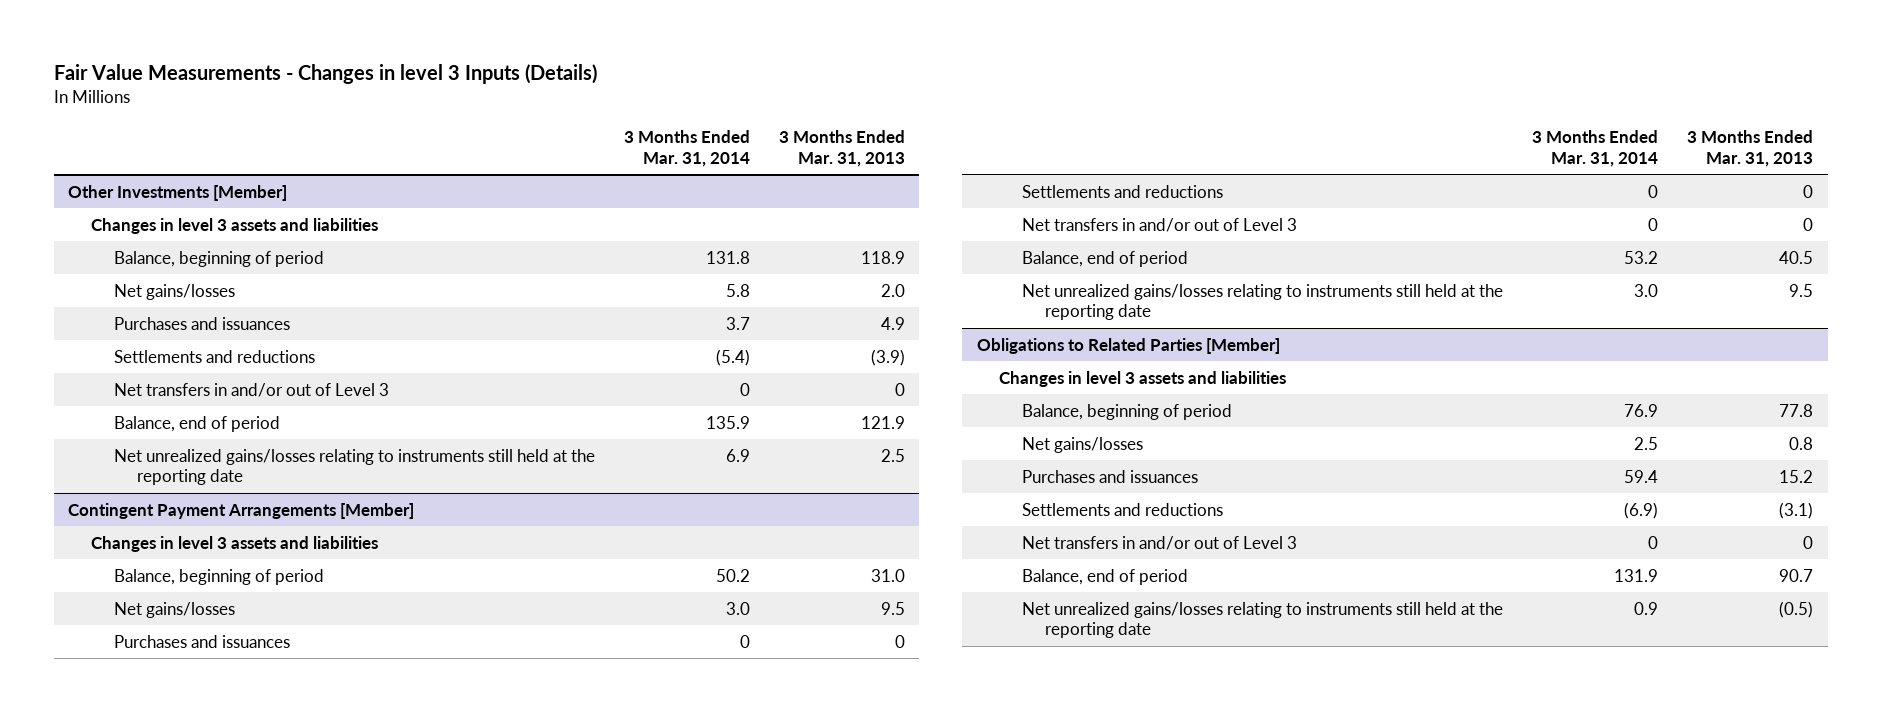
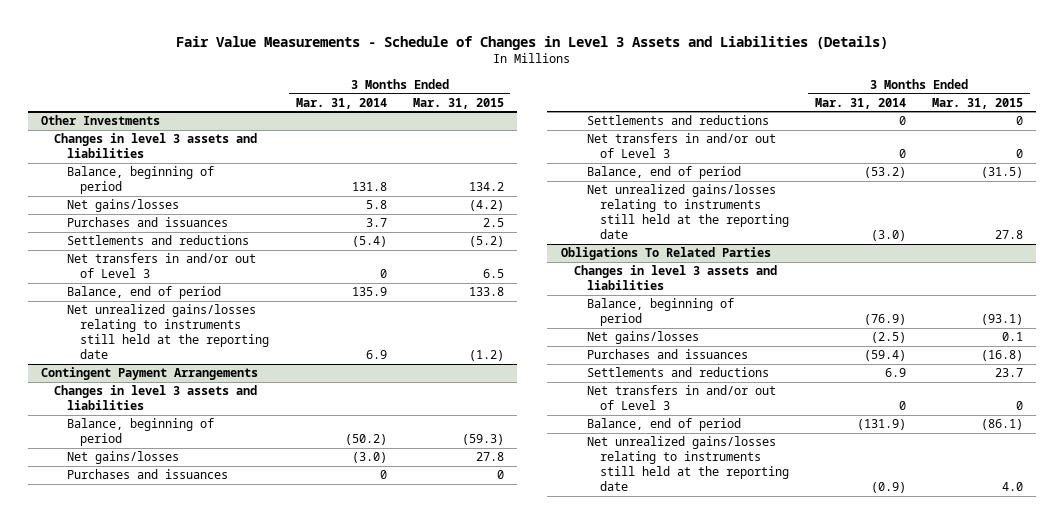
- Fair Value Measurements - Changes in level 3 Inputs (Details)
+ Fair Value Measurements - Schedule of Changes in Level 3 Assets and Liabilities (Details)
- | 3 Months Ended Mar. 31, 2014 | 3 Months Ended Mar. 31, 2013
+ | 3 Months Ended Mar. 31, 2014 | 3 Months Ended Mar. 31, 2015
- Other Investments [Member]
+ Other Investments
- Contingent Payment Arrangements [Member]
+ Contingent Payment Arrangements
- Balance, beginning of period | 50.2 | 31.0
- Net gains/losses | 3.0 | 9.5
+ Balance, beginning of period | (50.2) | (59.3)
+ Net gains/losses | (3.0) | 27.8
- Balance, end of period | 53.2 | 40.5
- Net unrealized gains/losses relating to instruments still held at the reporting date | 3.0 | 9.5
- Obligations to Related Parties [Member]
+ Balance, end of period | (53.2) | (31.5)
+ Net unrealized gains/losses relating to instruments still held at the reporting date | (3.0) | 27.8
+ Obligations To Related Parties
- Balance, beginning of period | 76.9 | 77.8
- Net gains/losses | 2.5 | 0.8
- Purchases and issuances | 59.4 | 15.2
- Settlements and reductions | (6.9) | (3.1)
+ Balance, beginning of period | (76.9) | (93.1)
+ Net gains/losses | (2.5) | 0.1
+ Purchases and issuances | (59.4) | (16.8)
+ Settlements and reductions | 6.9 | 23.7
- Balance, end of period | 131.9 | 90.7
- Net unrealized gains/losses relating to instruments still held at the reporting date | 0.9 | (0.5)
+ Balance, end of period | (131.9) | (86.1)
+ Net unrealized gains/losses relating to instruments still held at the reporting date | (0.9) | 4.0

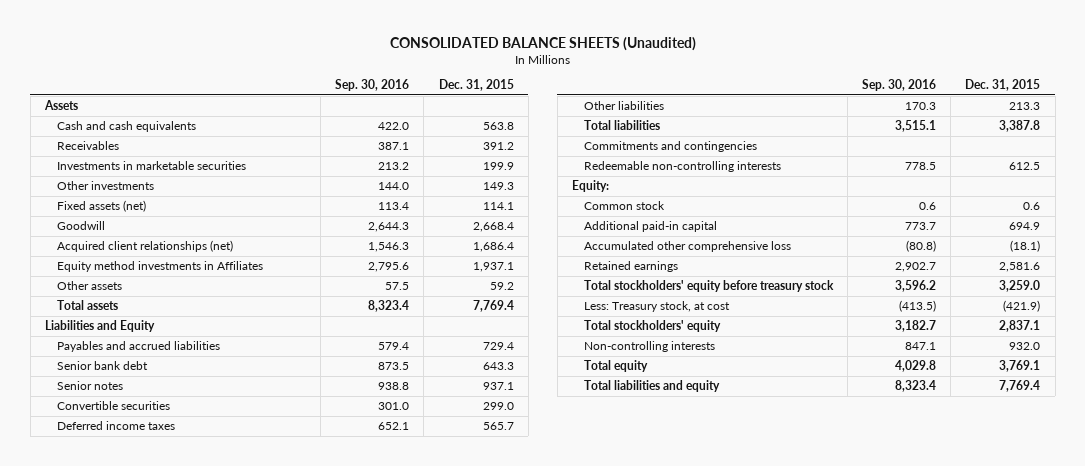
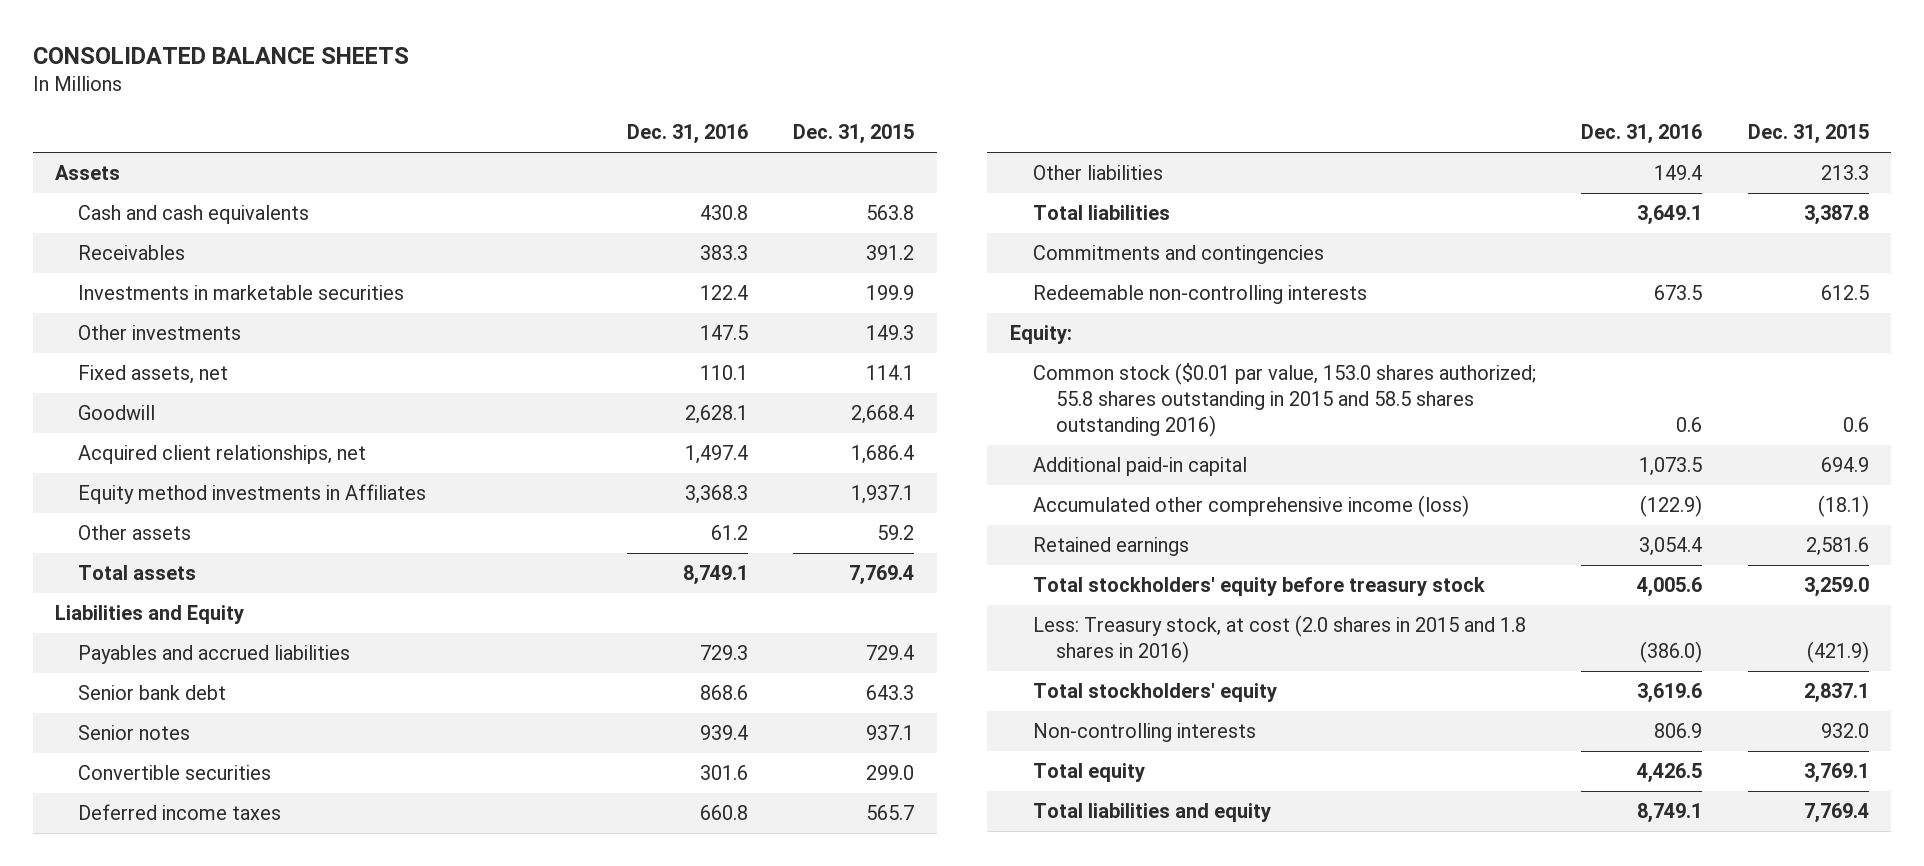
- CONSOLIDATED BALANCE SHEETS (Unaudited)
+ CONSOLIDATED BALANCE SHEETS
- | Sep. 30, 2016 | Dec. 31, 2015
+ | Dec. 31, 2016 | Dec. 31, 2015
- Fixed assets (net) | 113.4 | 114.1
+ Fixed assets, net | 110.1 | 114.1
- Acquired client relationships (net) | 1,546.3 | 1,686.4
+ Acquired client relationships, net | 1,497.4 | 1,686.4
- Common stock | 0.6 | 0.6
+ Common stock ($0.01 par value, 153.0 shares authorized; 55.8 shares outstanding in 2015 and 58.5 shares outstanding 2016) | 0.6 | 0.6
- Accumulated other comprehensive loss | (80.8) | (18.1)
+ Accumulated other comprehensive income (loss) | (122.9) | (18.1)
- Less: Treasury stock, at cost | (413.5) | (421.9)
+ Less: Treasury stock, at cost (2.0 shares in 2015 and 1.8 shares in 2016) | (386.0) | (421.9)

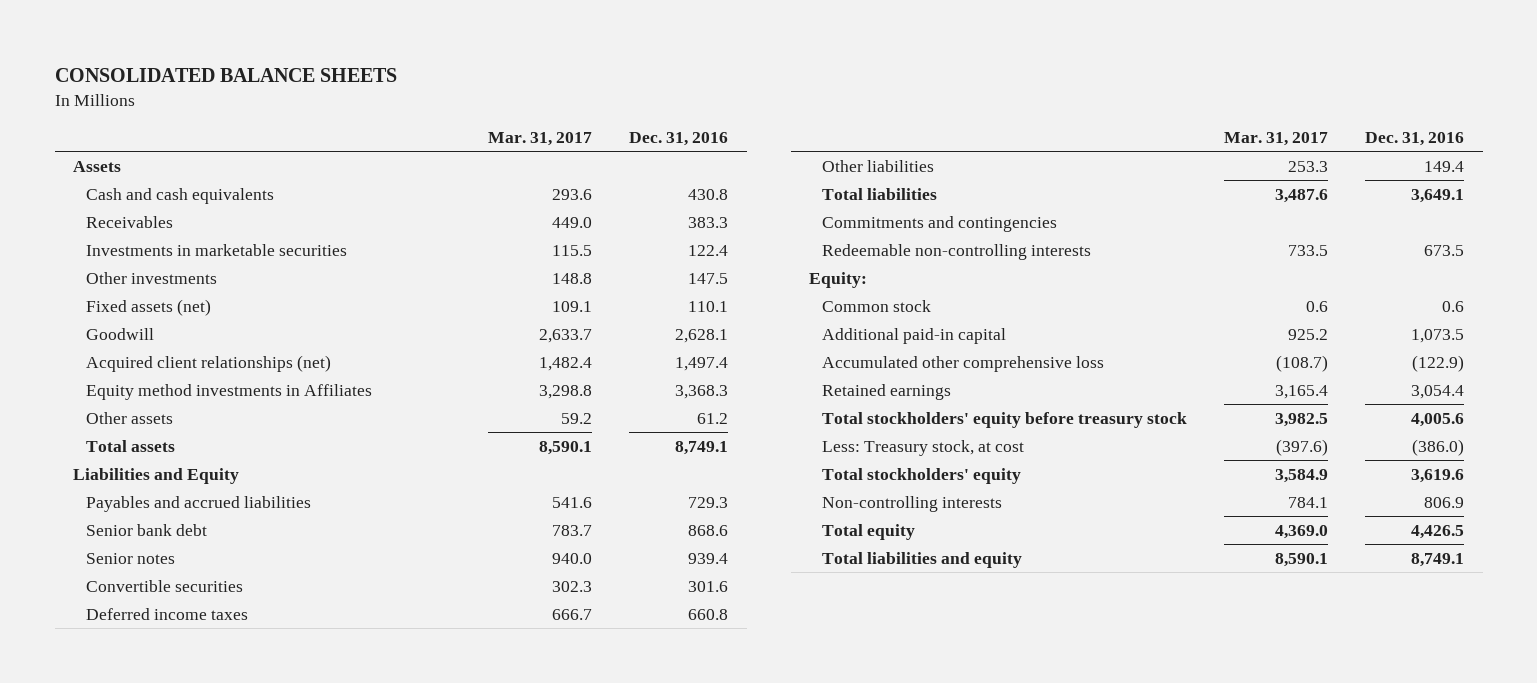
- | Dec. 31, 2016 | Dec. 31, 2015
+ | Mar. 31, 2017 | Dec. 31, 2016
- Fixed assets, net | 110.1 | 114.1
+ Fixed assets (net) | 109.1 | 110.1
- Acquired client relationships, net | 1,497.4 | 1,686.4
+ Acquired client relationships (net) | 1,482.4 | 1,497.4
- Common stock ($0.01 par value, 153.0 shares authorized; 55.8 shares outstanding in 2015 and 58.5 shares outstanding 2016) | 0.6 | 0.6
+ Common stock | 0.6 | 0.6
- Accumulated other comprehensive income (loss) | (122.9) | (18.1)
+ Accumulated other comprehensive loss | (108.7) | (122.9)
- Less: Treasury stock, at cost (2.0 shares in 2015 and 1.8 shares in 2016) | (386.0) | (421.9)
+ Less: Treasury stock, at cost | (397.6) | (386.0)

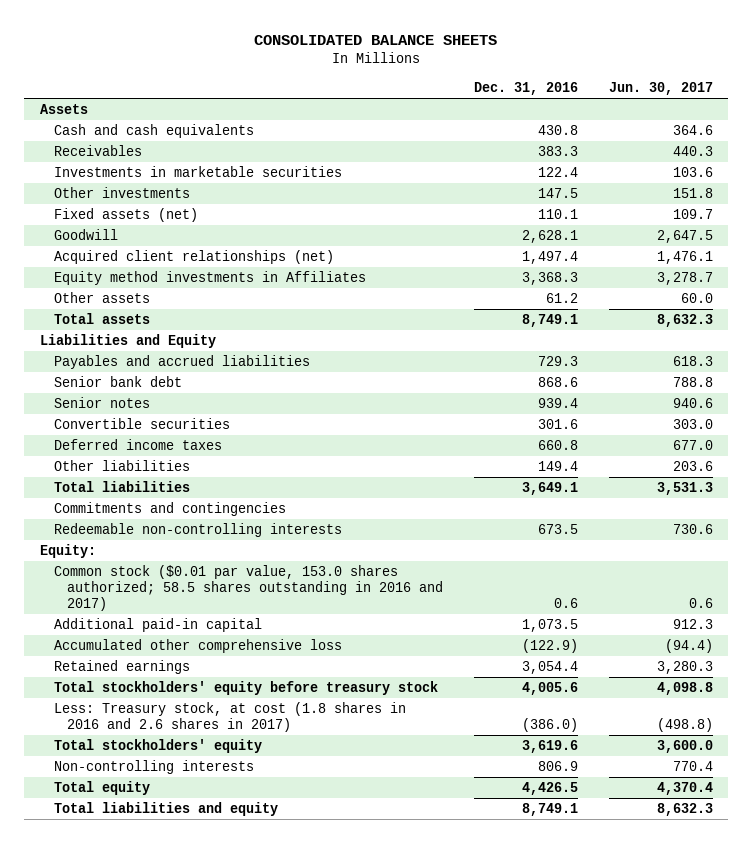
- | Mar. 31, 2017 | Dec. 31, 2016
+ | Dec. 31, 2016 | Jun. 30, 2017
- Common stock | 0.6 | 0.6
+ Common stock ($0.01 par value, 153.0 shares authorized; 58.5 shares outstanding in 2016 and 2017) | 0.6 | 0.6
- Less: Treasury stock, at cost | (397.6) | (386.0)
+ Less: Treasury stock, at cost (1.8 shares in 2016 and 2.6 shares in 2017) | (386.0) | (498.8)

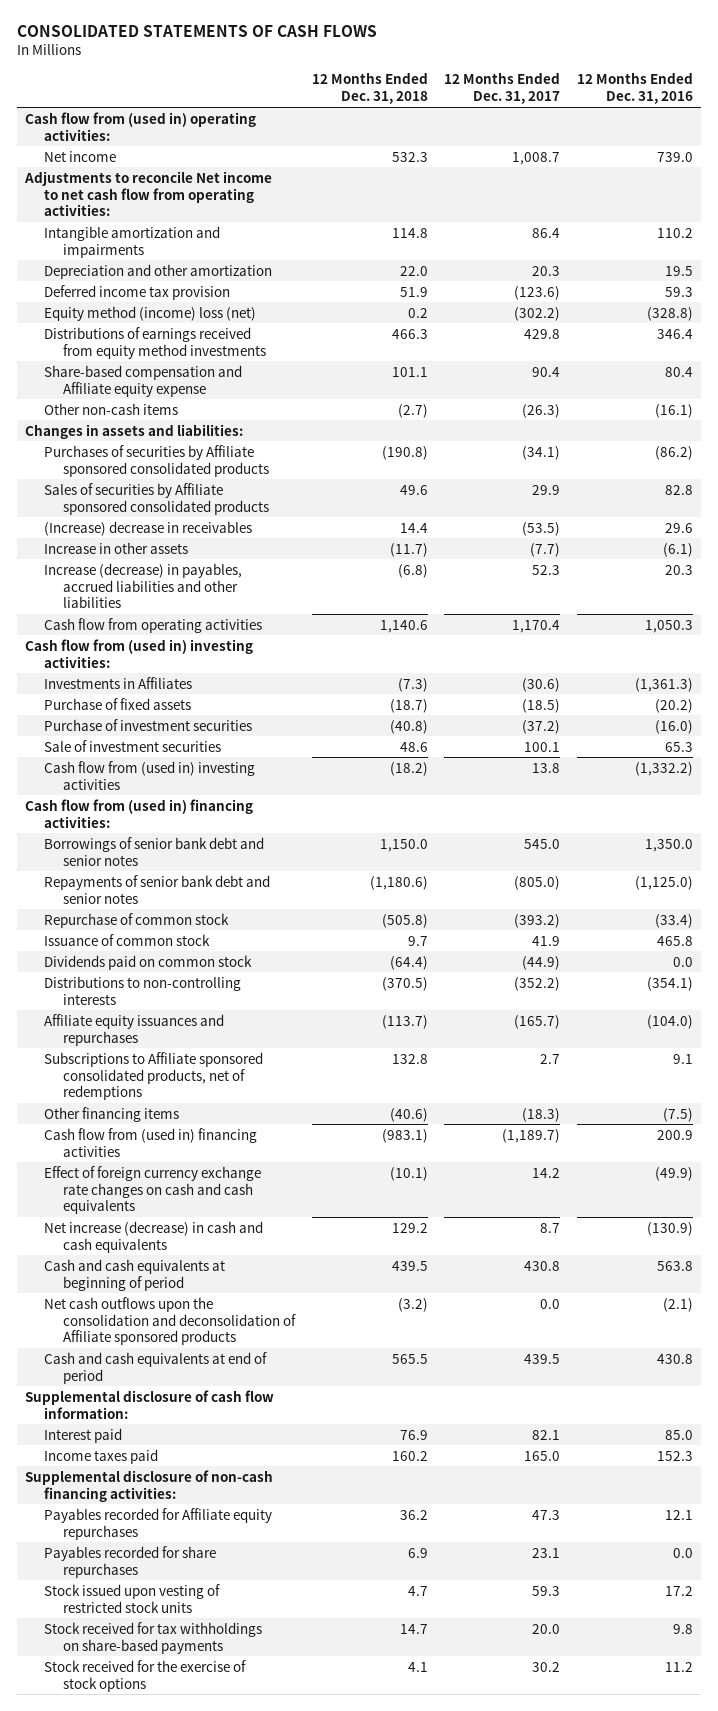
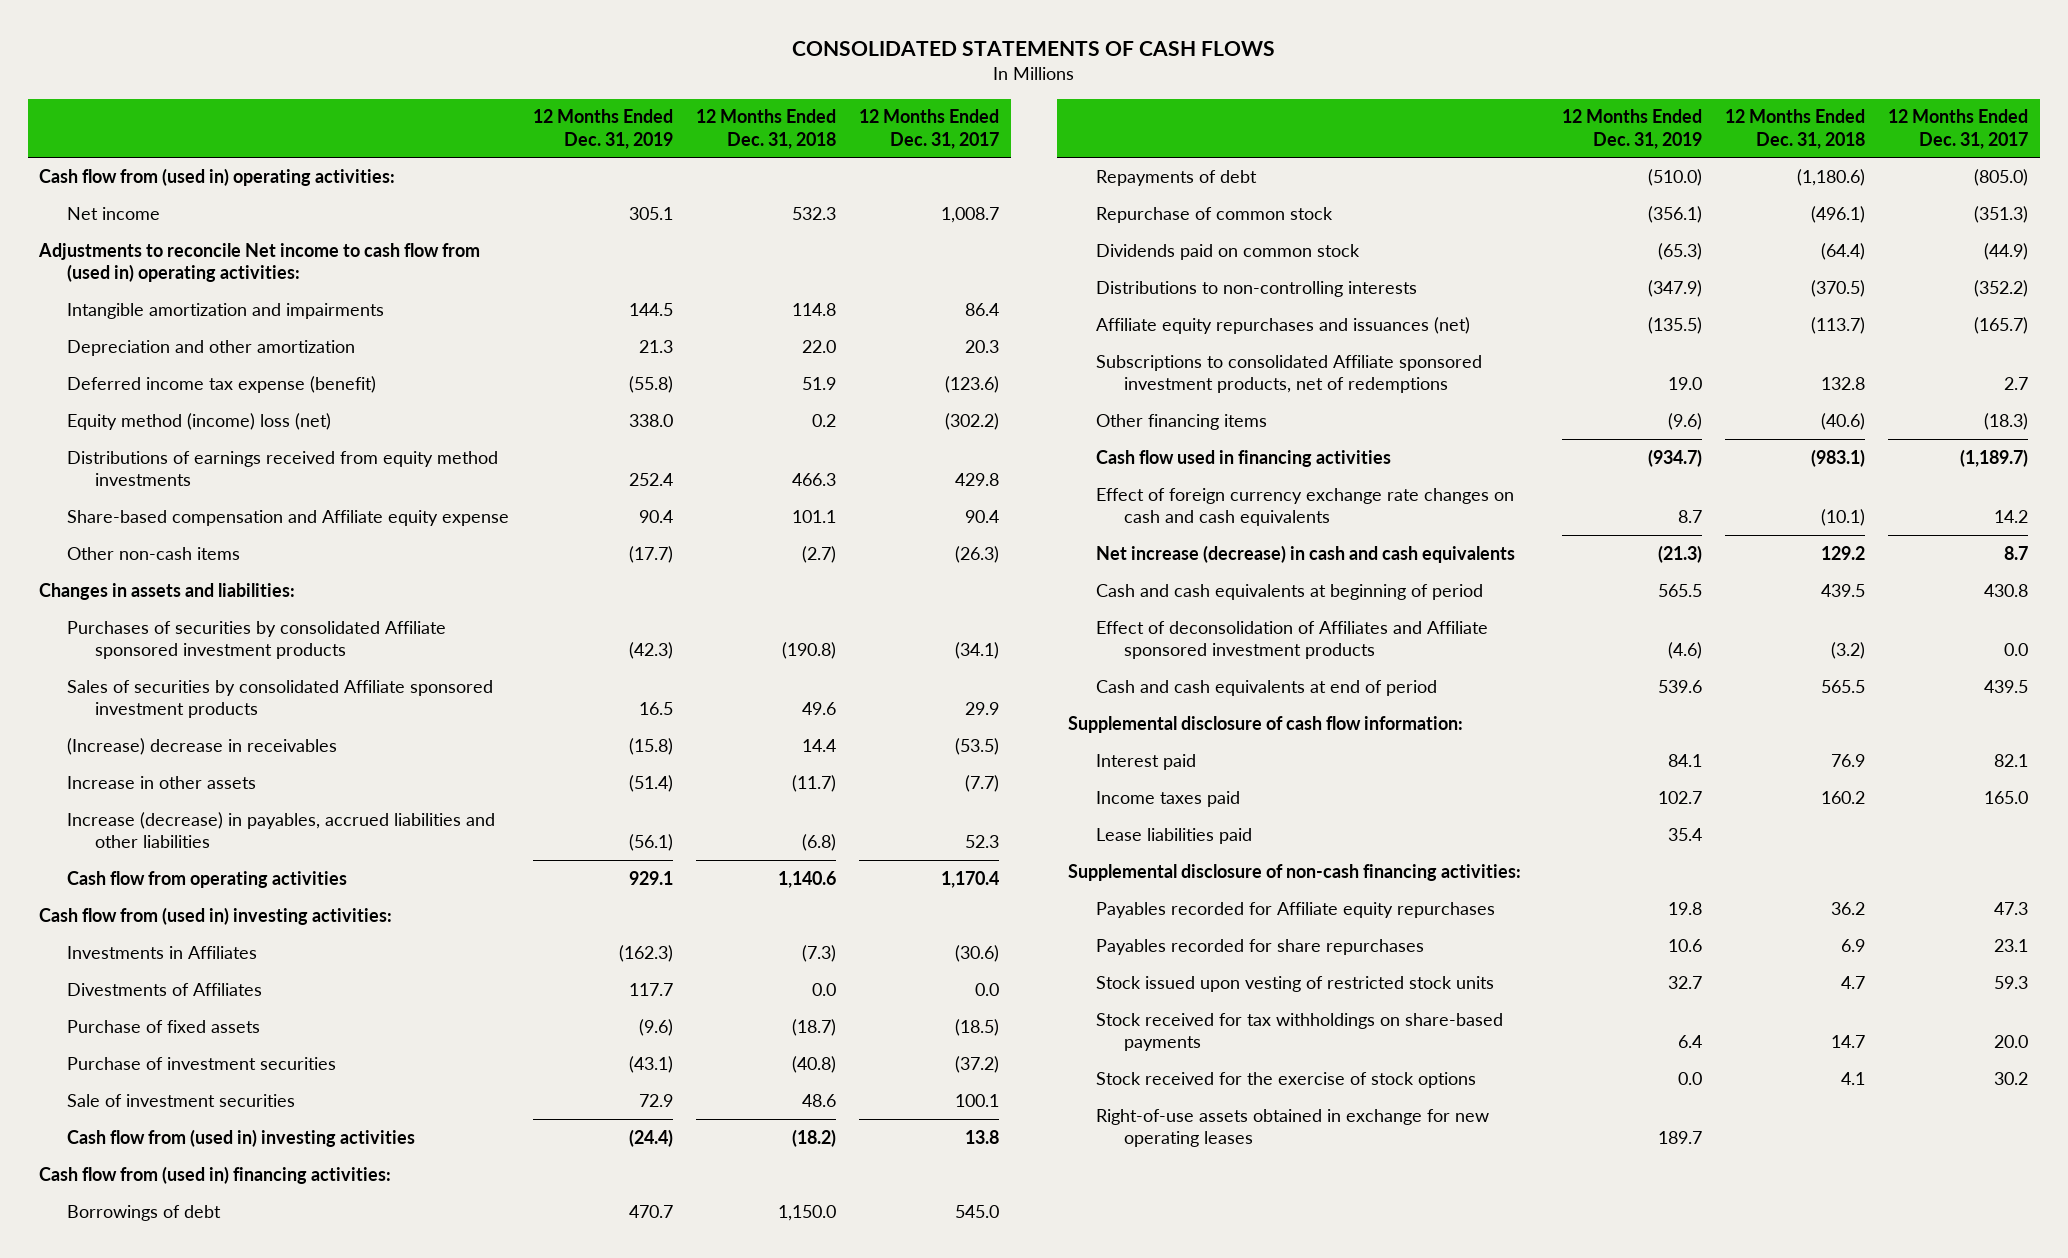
- | 12 Months Ended Dec. 31, 2018 | 12 Months Ended Dec. 31, 2017 | 12 Months Ended Dec. 31, 2016
+ | 12 Months Ended Dec. 31, 2019 | 12 Months Ended Dec. 31, 2018 | 12 Months Ended Dec. 31, 2017
- Adjustments to reconcile Net income to net cash flow from operating activities:
+ Adjustments to reconcile Net income to cash flow from (used in) operating activities:
- Deferred income tax provision | 51.9 | (123.6) | 59.3
+ Deferred income tax expense (benefit) | (55.8) | 51.9 | (123.6)
- Purchases of securities by Affiliate sponsored consolidated products | (190.8) | (34.1) | (86.2)
- Sales of securities by Affiliate sponsored consolidated products | 49.6 | 29.9 | 82.8
+ Purchases of securities by consolidated Affiliate sponsored investment products | (42.3) | (190.8) | (34.1)
+ Sales of securities by consolidated Affiliate sponsored investment products | 16.5 | 49.6 | 29.9
+ Divestments of Affiliates | 117.7 | 0.0 | 0.0
- Borrowings of senior bank debt and senior notes | 1,150.0 | 545.0 | 1,350.0
- Repayments of senior bank debt and senior notes | (1,180.6) | (805.0) | (1,125.0)
- Repurchase of common stock | (505.8) | (393.2) | (33.4)
- Issuance of common stock | 9.7 | 41.9 | 465.8
+ Borrowings of debt | 470.7 | 1,150.0 | 545.0
+ Repayments of debt | (510.0) | (1,180.6) | (805.0)
+ Repurchase of common stock | (356.1) | (496.1) | (351.3)
- Affiliate equity issuances and repurchases | (113.7) | (165.7) | (104.0)
- Subscriptions to Affiliate sponsored consolidated products, net of redemptions | 132.8 | 2.7 | 9.1
+ Affiliate equity repurchases and issuances (net) | (135.5) | (113.7) | (165.7)
+ Subscriptions to consolidated Affiliate sponsored investment products, net of redemptions | 19.0 | 132.8 | 2.7
- Cash flow from (used in) financing activities | (983.1) | (1,189.7) | 200.9
+ Cash flow used in financing activities | (934.7) | (983.1) | (1,189.7)
- Net cash outflows upon the consolidation and deconsolidation of Affiliate sponsored products | (3.2) | 0.0 | (2.1)
+ Effect of deconsolidation of Affiliates and Affiliate sponsored investment products | (4.6) | (3.2) | 0.0
+ Lease liabilities paid | 35.4 | |
+ Right-of-use assets obtained in exchange for new operating leases | 189.7 | |

